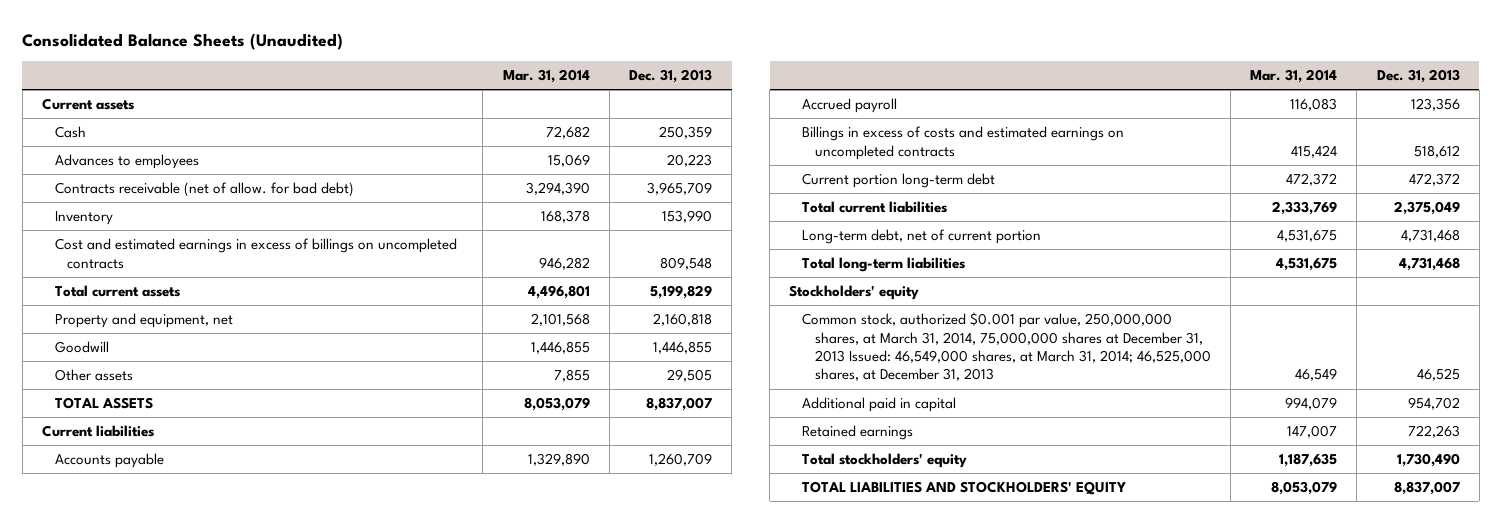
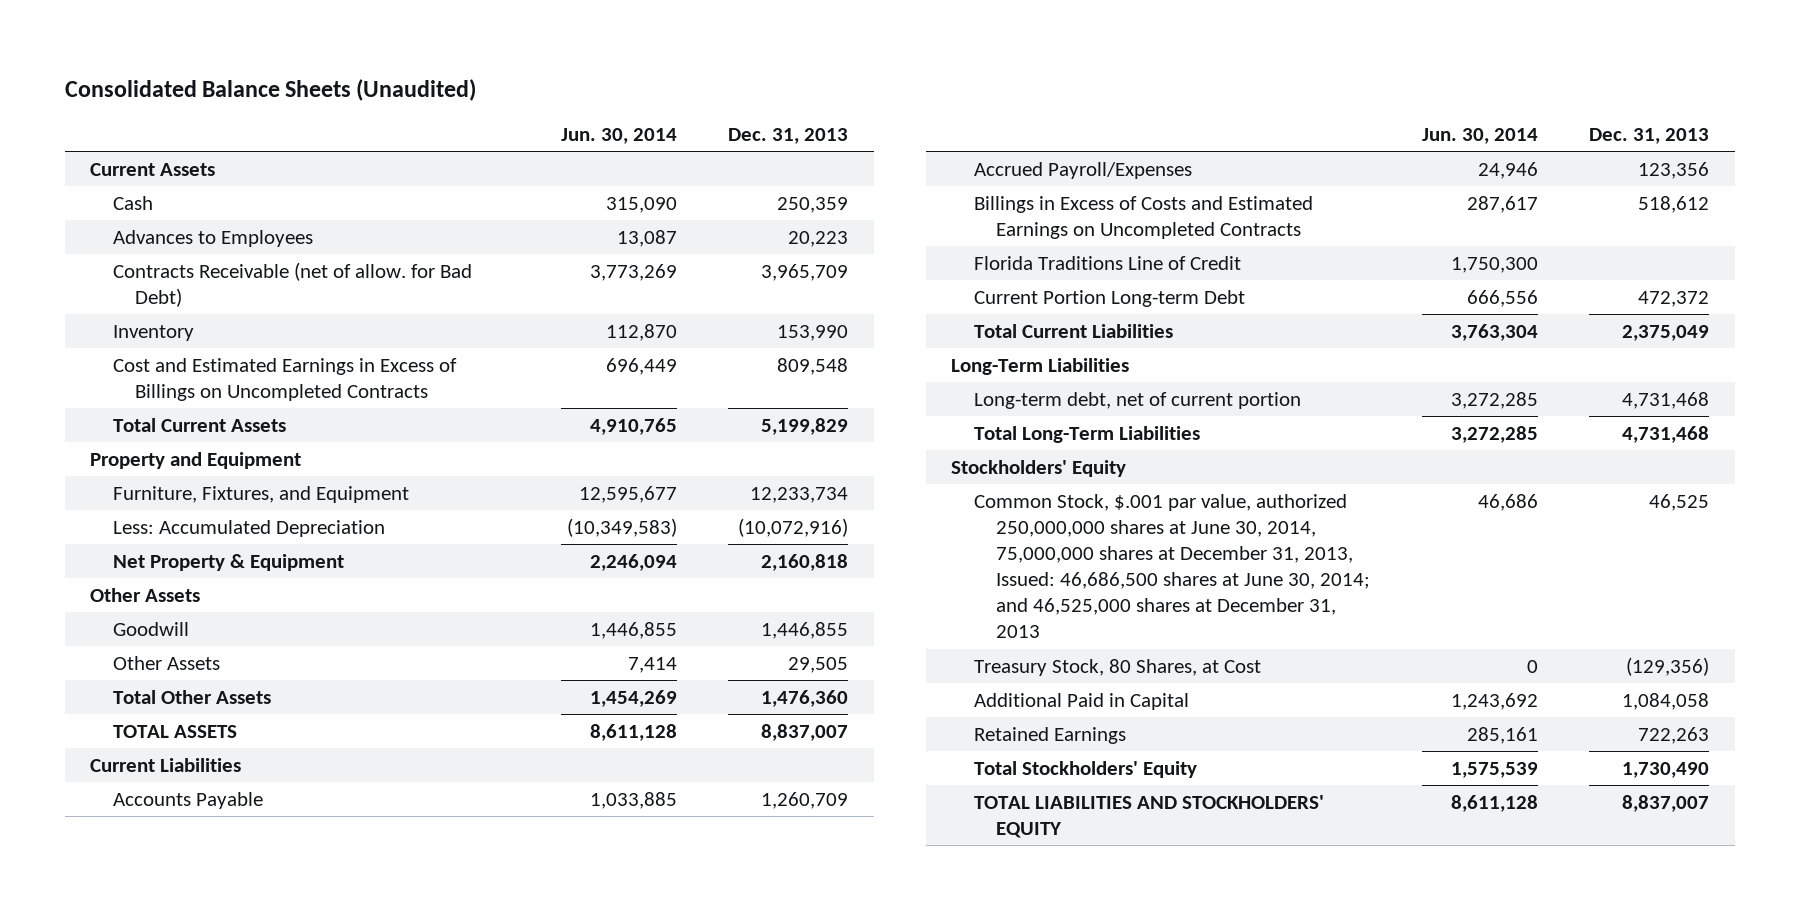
- | Mar. 31, 2014 | Dec. 31, 2013
+ | Jun. 30, 2014 | Dec. 31, 2013
- Current assets
+ Current Assets
- Advances to employees | 15,069 | 20,223
- Contracts receivable (net of allow. for bad debt) | 3,294,390 | 3,965,709
+ Advances to Employees | 13,087 | 20,223
+ Contracts Receivable (net of allow. for Bad Debt) | 3,773,269 | 3,965,709
- Cost and estimated earnings in excess of billings on uncompleted contracts | 946,282 | 809,548
- Total current assets | 4,496,801 | 5,199,829
- Property and equipment, net | 2,101,568 | 2,160,818
+ Cost and Estimated Earnings in Excess of Billings on Uncompleted Contracts | 696,449 | 809,548
+ Total Current Assets | 4,910,765 | 5,199,829
+ Property and Equipment
+ Furniture, Fixtures, and Equipment | 12,595,677 | 12,233,734
+ Less: Accumulated Depreciation | (10,349,583) | (10,072,916)
+ Net Property & Equipment | 2,246,094 | 2,160,818
+ Other Assets
- Other assets | 7,855 | 29,505
+ Other Assets | 7,414 | 29,505
+ Total Other Assets | 1,454,269 | 1,476,360
- Current liabilities
- Accounts payable | 1,329,890 | 1,260,709
- Accrued payroll | 116,083 | 123,356
- Billings in excess of costs and estimated earnings on uncompleted contracts | 415,424 | 518,612
- Current portion long-term debt | 472,372 | 472,372
- Total current liabilities | 2,333,769 | 2,375,049
+ Current Liabilities
+ Accounts Payable | 1,033,885 | 1,260,709
+ Accrued Payroll/Expenses | 24,946 | 123,356
+ Billings in Excess of Costs and Estimated Earnings on Uncompleted Contracts | 287,617 | 518,612
+ Florida Traditions Line of Credit | 1,750,300 |
+ Current Portion Long-term Debt | 666,556 | 472,372
+ Total Current Liabilities | 3,763,304 | 2,375,049
+ Long-Term Liabilities
- Total long-term liabilities | 4,531,675 | 4,731,468
- Stockholders' equity
- Common stock, authorized $0.001 par value, 250,000,000 shares, at March 31, 2014, 75,000,000 shares at December 31, 2013 Issued: 46,549,000 shares, at March 31, 2014; 46,525,000 shares, at December 31, 2013 | 46,549 | 46,525
- Additional paid in capital | 994,079 | 954,702
- Retained earnings | 147,007 | 722,263
- Total stockholders' equity | 1,187,635 | 1,730,490
+ Total Long-Term Liabilities | 3,272,285 | 4,731,468
+ Stockholders' Equity
+ Common Stock, $.001 par value, authorized 250,000,000 shares at June 30, 2014, 75,000,000 shares at December 31, 2013, Issued: 46,686,500 shares at June 30, 2014; and 46,525,000 shares at December 31, 2013 | 46,686 | 46,525
+ Treasury Stock, 80 Shares, at Cost | 0 | (129,356)
+ Additional Paid in Capital | 1,243,692 | 1,084,058
+ Retained Earnings | 285,161 | 722,263
+ Total Stockholders' Equity | 1,575,539 | 1,730,490

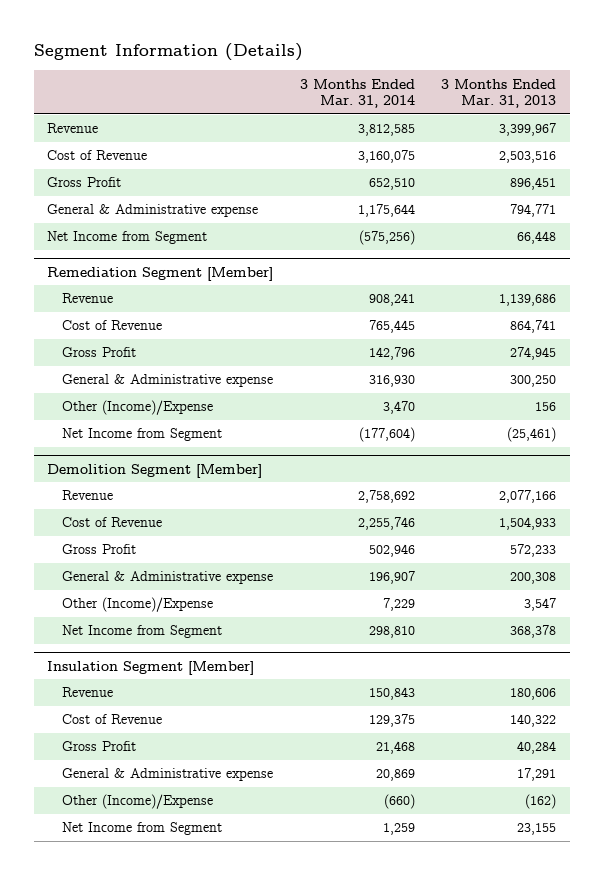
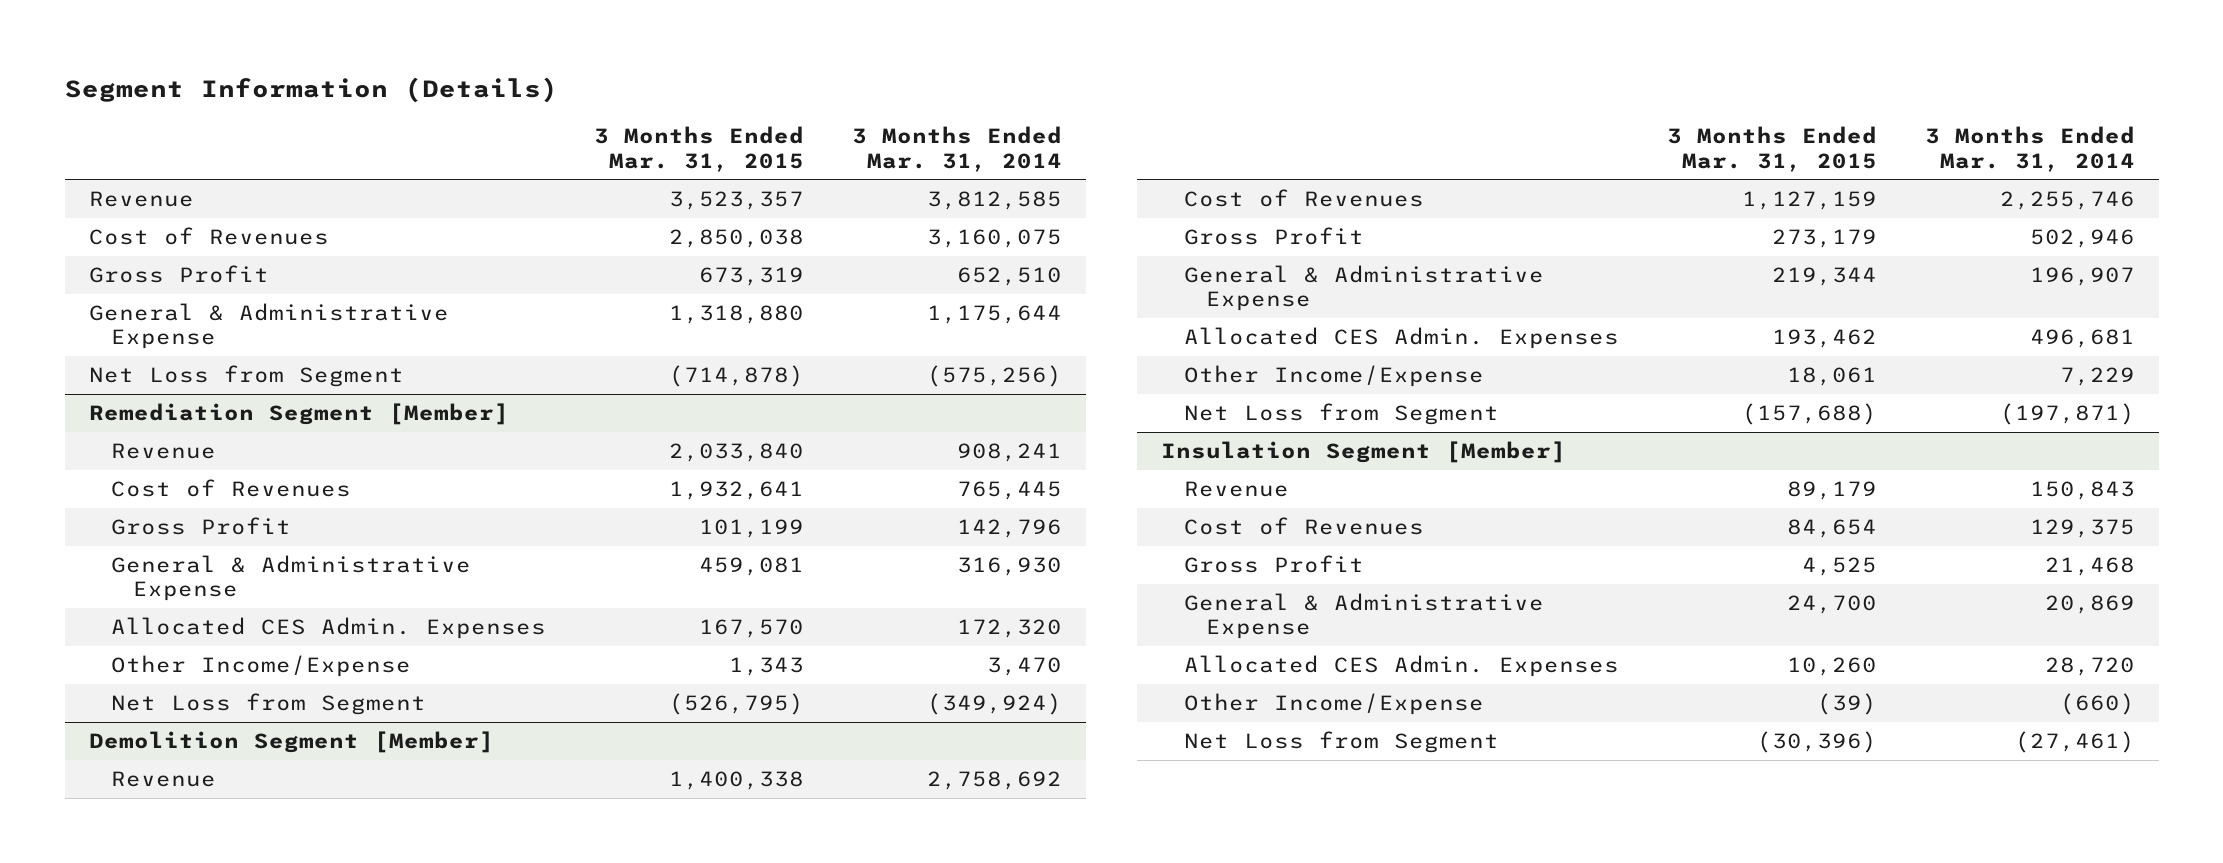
- | 3 Months Ended Mar. 31, 2014 | 3 Months Ended Mar. 31, 2013
+ | 3 Months Ended Mar. 31, 2015 | 3 Months Ended Mar. 31, 2014
- Cost of Revenue | 3,160,075 | 2,503,516
+ Cost of Revenues | 2,850,038 | 3,160,075
- General & Administrative expense | 1,175,644 | 794,771
- Net Income from Segment | (575,256) | 66,448
+ General & Administrative Expense | 1,318,880 | 1,175,644
+ Net Loss from Segment | (714,878) | (575,256)
@ Remediation Segment [Member]
- Cost of Revenue | 765,445 | 864,741
+ Cost of Revenues | 1,932,641 | 765,445
- General & Administrative expense | 316,930 | 300,250
- Other (Income)/Expense | 3,470 | 156
- Net Income from Segment | (177,604) | (25,461)
+ General & Administrative Expense | 459,081 | 316,930
+ Allocated CES Admin. Expenses | 167,570 | 172,320
+ Other Income/Expense | 1,343 | 3,470
+ Net Loss from Segment | (526,795) | (349,924)
@ Demolition Segment [Member]
- Cost of Revenue | 2,255,746 | 1,504,933
+ Cost of Revenues | 1,127,159 | 2,255,746
- General & Administrative expense | 196,907 | 200,308
- Other (Income)/Expense | 7,229 | 3,547
- Net Income from Segment | 298,810 | 368,378
+ General & Administrative Expense | 219,344 | 196,907
+ Allocated CES Admin. Expenses | 193,462 | 496,681
+ Other Income/Expense | 18,061 | 7,229
+ Net Loss from Segment | (157,688) | (197,871)
@ Insulation Segment [Member]
- Cost of Revenue | 129,375 | 140,322
+ Cost of Revenues | 84,654 | 129,375
- General & Administrative expense | 20,869 | 17,291
- Other (Income)/Expense | (660) | (162)
- Net Income from Segment | 1,259 | 23,155
+ General & Administrative Expense | 24,700 | 20,869
+ Allocated CES Admin. Expenses | 10,260 | 28,720
+ Other Income/Expense | (39) | (660)
+ Net Loss from Segment | (30,396) | (27,461)

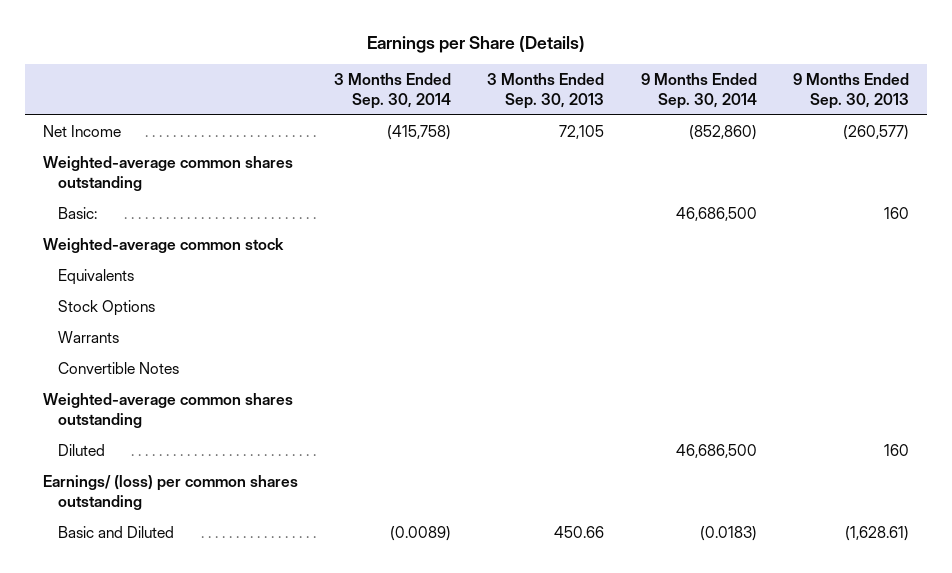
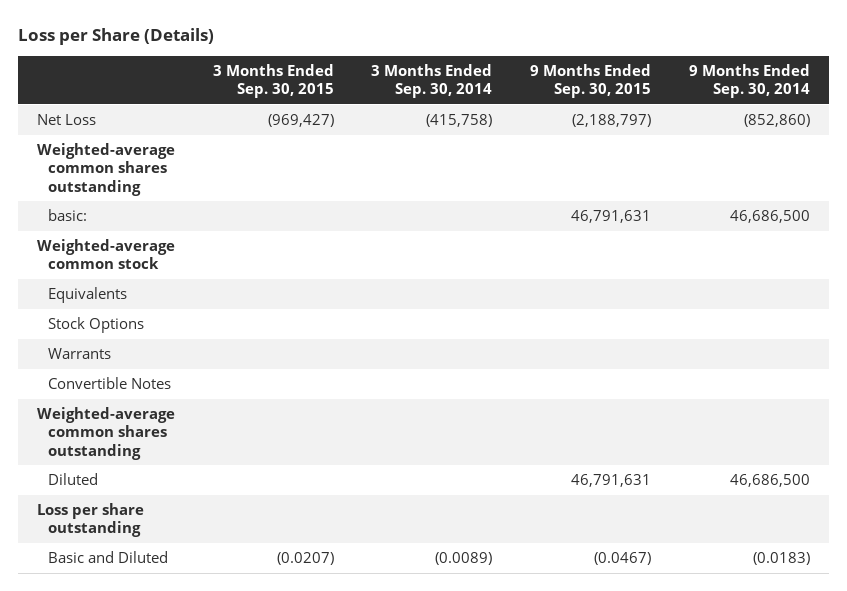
- Earnings per Share (Details)
+ Loss per Share (Details)
- | 3 Months Ended Sep. 30, 2014 | 3 Months Ended Sep. 30, 2013 | 9 Months Ended Sep. 30, 2014 | 9 Months Ended Sep. 30, 2013
+ | 3 Months Ended Sep. 30, 2015 | 3 Months Ended Sep. 30, 2014 | 9 Months Ended Sep. 30, 2015 | 9 Months Ended Sep. 30, 2014
- Net Income | (415,758) | 72,105 | (852,860) | (260,577)
+ Net Loss | (969,427) | (415,758) | (2,188,797) | (852,860)
- Basic: | | | 46,686,500 | 160
+ basic: | | | 46,791,631 | 46,686,500
- Earnings/ (loss) per common shares outstanding
+ Loss per share outstanding

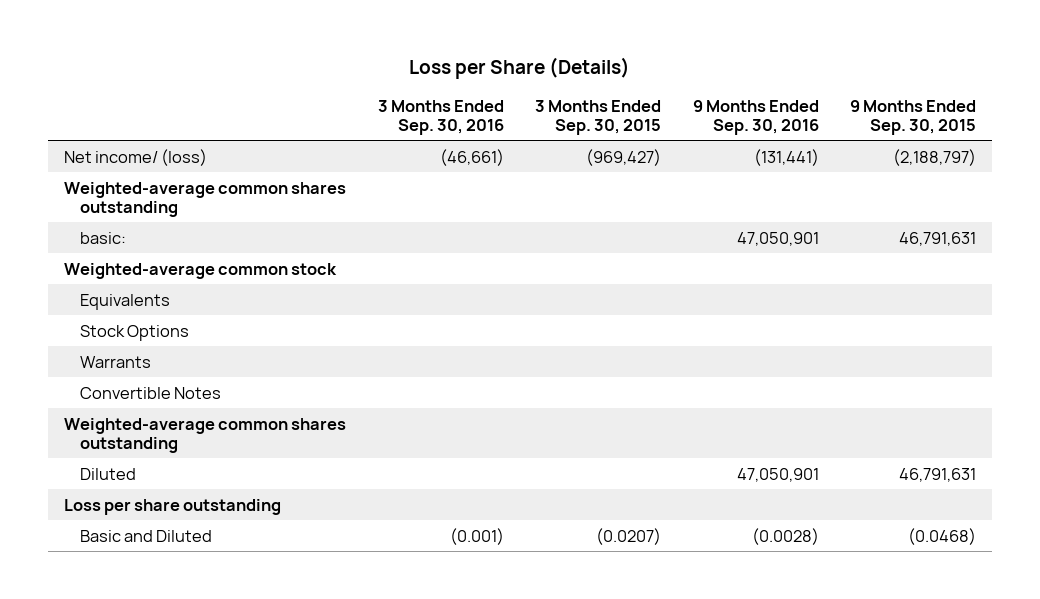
- | 3 Months Ended Sep. 30, 2015 | 3 Months Ended Sep. 30, 2014 | 9 Months Ended Sep. 30, 2015 | 9 Months Ended Sep. 30, 2014
+ | 3 Months Ended Sep. 30, 2016 | 3 Months Ended Sep. 30, 2015 | 9 Months Ended Sep. 30, 2016 | 9 Months Ended Sep. 30, 2015
- Net Loss | (969,427) | (415,758) | (2,188,797) | (852,860)
+ Net income/ (loss) | (46,661) | (969,427) | (131,441) | (2,188,797)
- Basic and Diluted | (0.0207) | (0.0089) | (0.0467) | (0.0183)
+ Basic and Diluted | (0.001) | (0.0207) | (0.0028) | (0.0468)

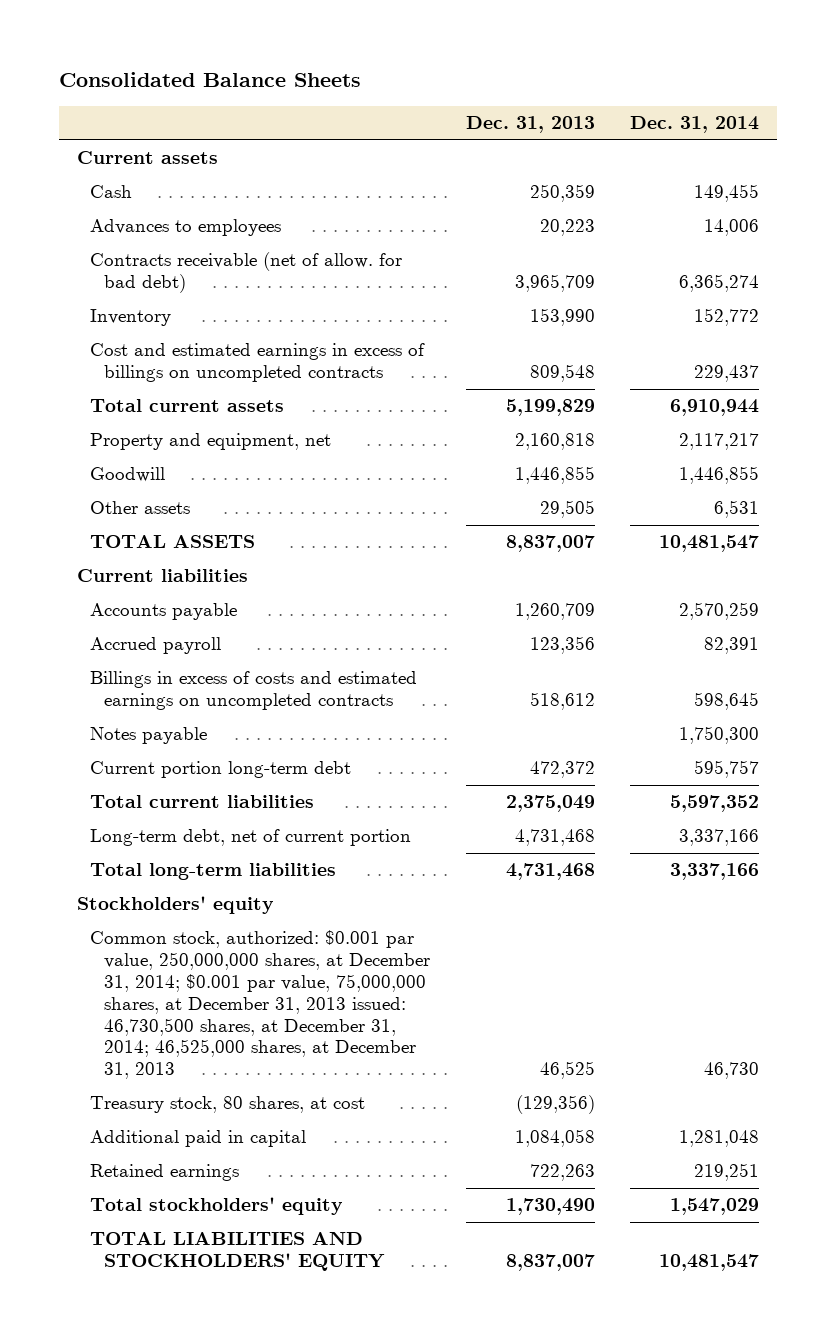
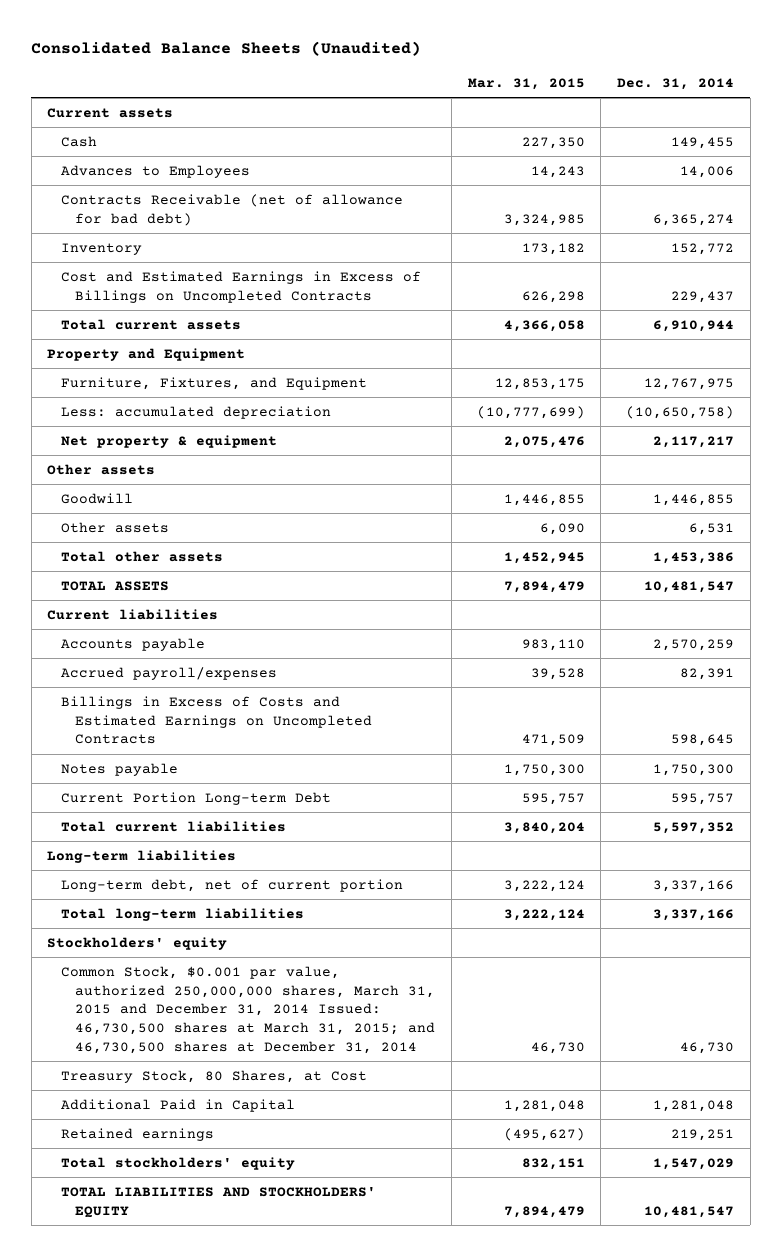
- Consolidated Balance Sheets
+ Consolidated Balance Sheets (Unaudited)
- | Dec. 31, 2013 | Dec. 31, 2014
+ | Mar. 31, 2015 | Dec. 31, 2014
- Advances to employees | 20,223 | 14,006
- Contracts receivable (net of allow. for bad debt) | 3,965,709 | 6,365,274
+ Advances to Employees | 14,243 | 14,006
+ Contracts Receivable (net of allowance for bad debt) | 3,324,985 | 6,365,274
- Cost and estimated earnings in excess of billings on uncompleted contracts | 809,548 | 229,437
+ Cost and Estimated Earnings in Excess of Billings on Uncompleted Contracts | 626,298 | 229,437
- Property and equipment, net | 2,160,818 | 2,117,217
+ Property and Equipment
+ Furniture, Fixtures, and Equipment | 12,853,175 | 12,767,975
+ Less: accumulated depreciation | (10,777,699) | (10,650,758)
+ Net property & equipment | 2,075,476 | 2,117,217
+ Other assets
+ Total other assets | 1,452,945 | 1,453,386
- Accrued payroll | 123,356 | 82,391
- Billings in excess of costs and estimated earnings on uncompleted contracts | 518,612 | 598,645
+ Accrued payroll/expenses | 39,528 | 82,391
+ Billings in Excess of Costs and Estimated Earnings on Uncompleted Contracts | 471,509 | 598,645
- Current portion long-term debt | 472,372 | 595,757
+ Current Portion Long-term Debt | 595,757 | 595,757
+ Long-term liabilities
- Common stock, authorized: $0.001 par value, 250,000,000 shares, at December 31, 2014; $0.001 par value, 75,000,000 shares, at December 31, 2013 issued: 46,730,500 shares, at December 31, 2014; 46,525,000 shares, at December 31, 2013 | 46,525 | 46,730
- Treasury stock, 80 shares, at cost | (129,356) |
- Additional paid in capital | 1,084,058 | 1,281,048
+ Common Stock, $0.001 par value, authorized 250,000,000 shares, March 31, 2015 and December 31, 2014 Issued: 46,730,500 shares at March 31, 2015; and 46,730,500 shares at December 31, 2014 | 46,730 | 46,730
+ Treasury Stock, 80 Shares, at Cost
+ Additional Paid in Capital | 1,281,048 | 1,281,048

